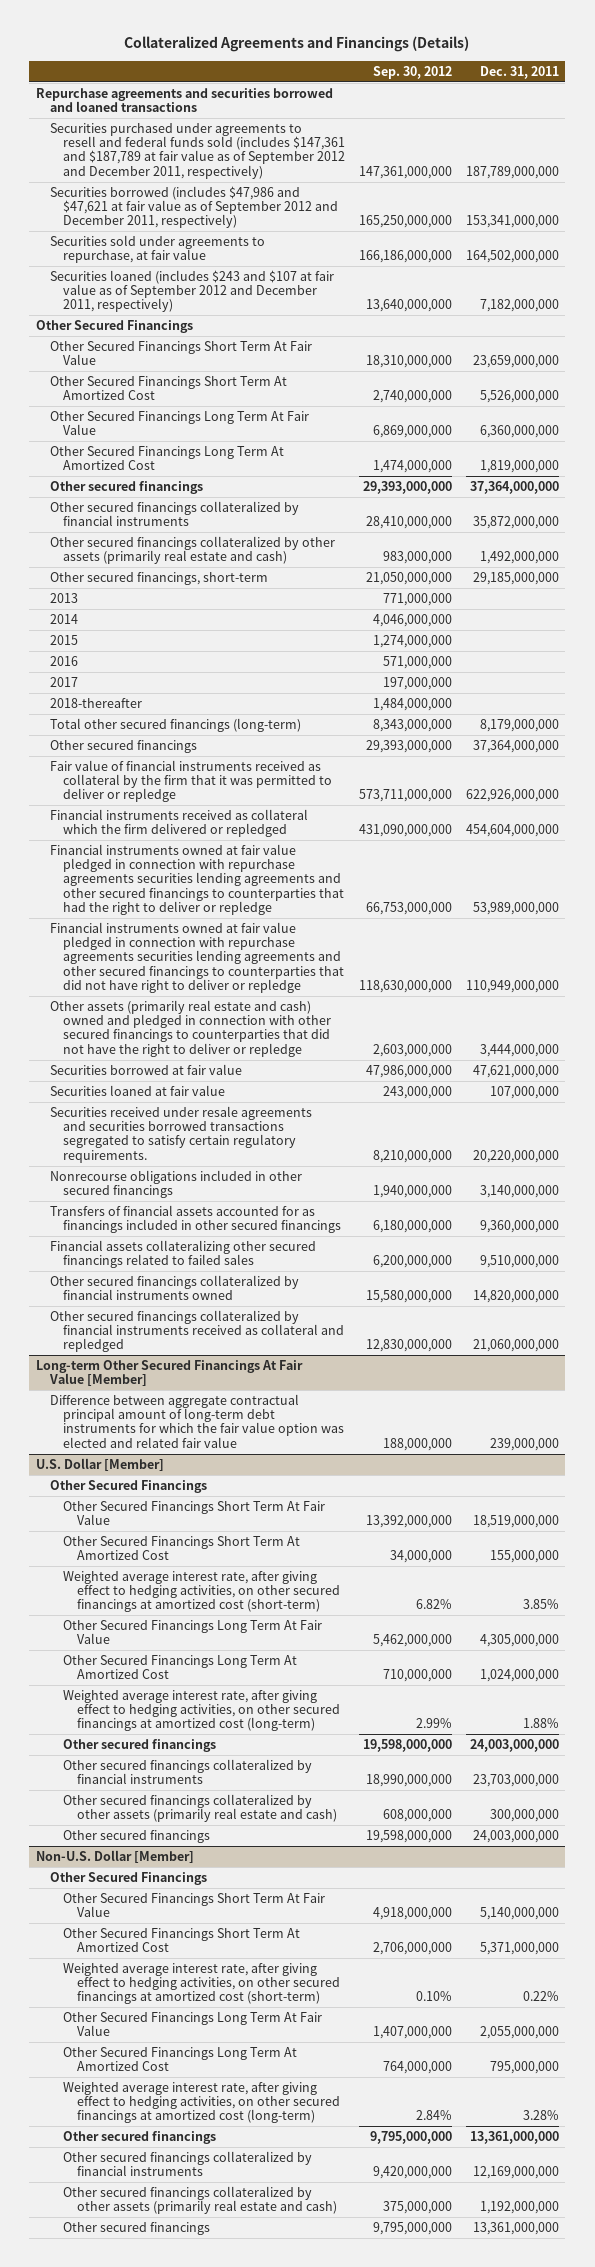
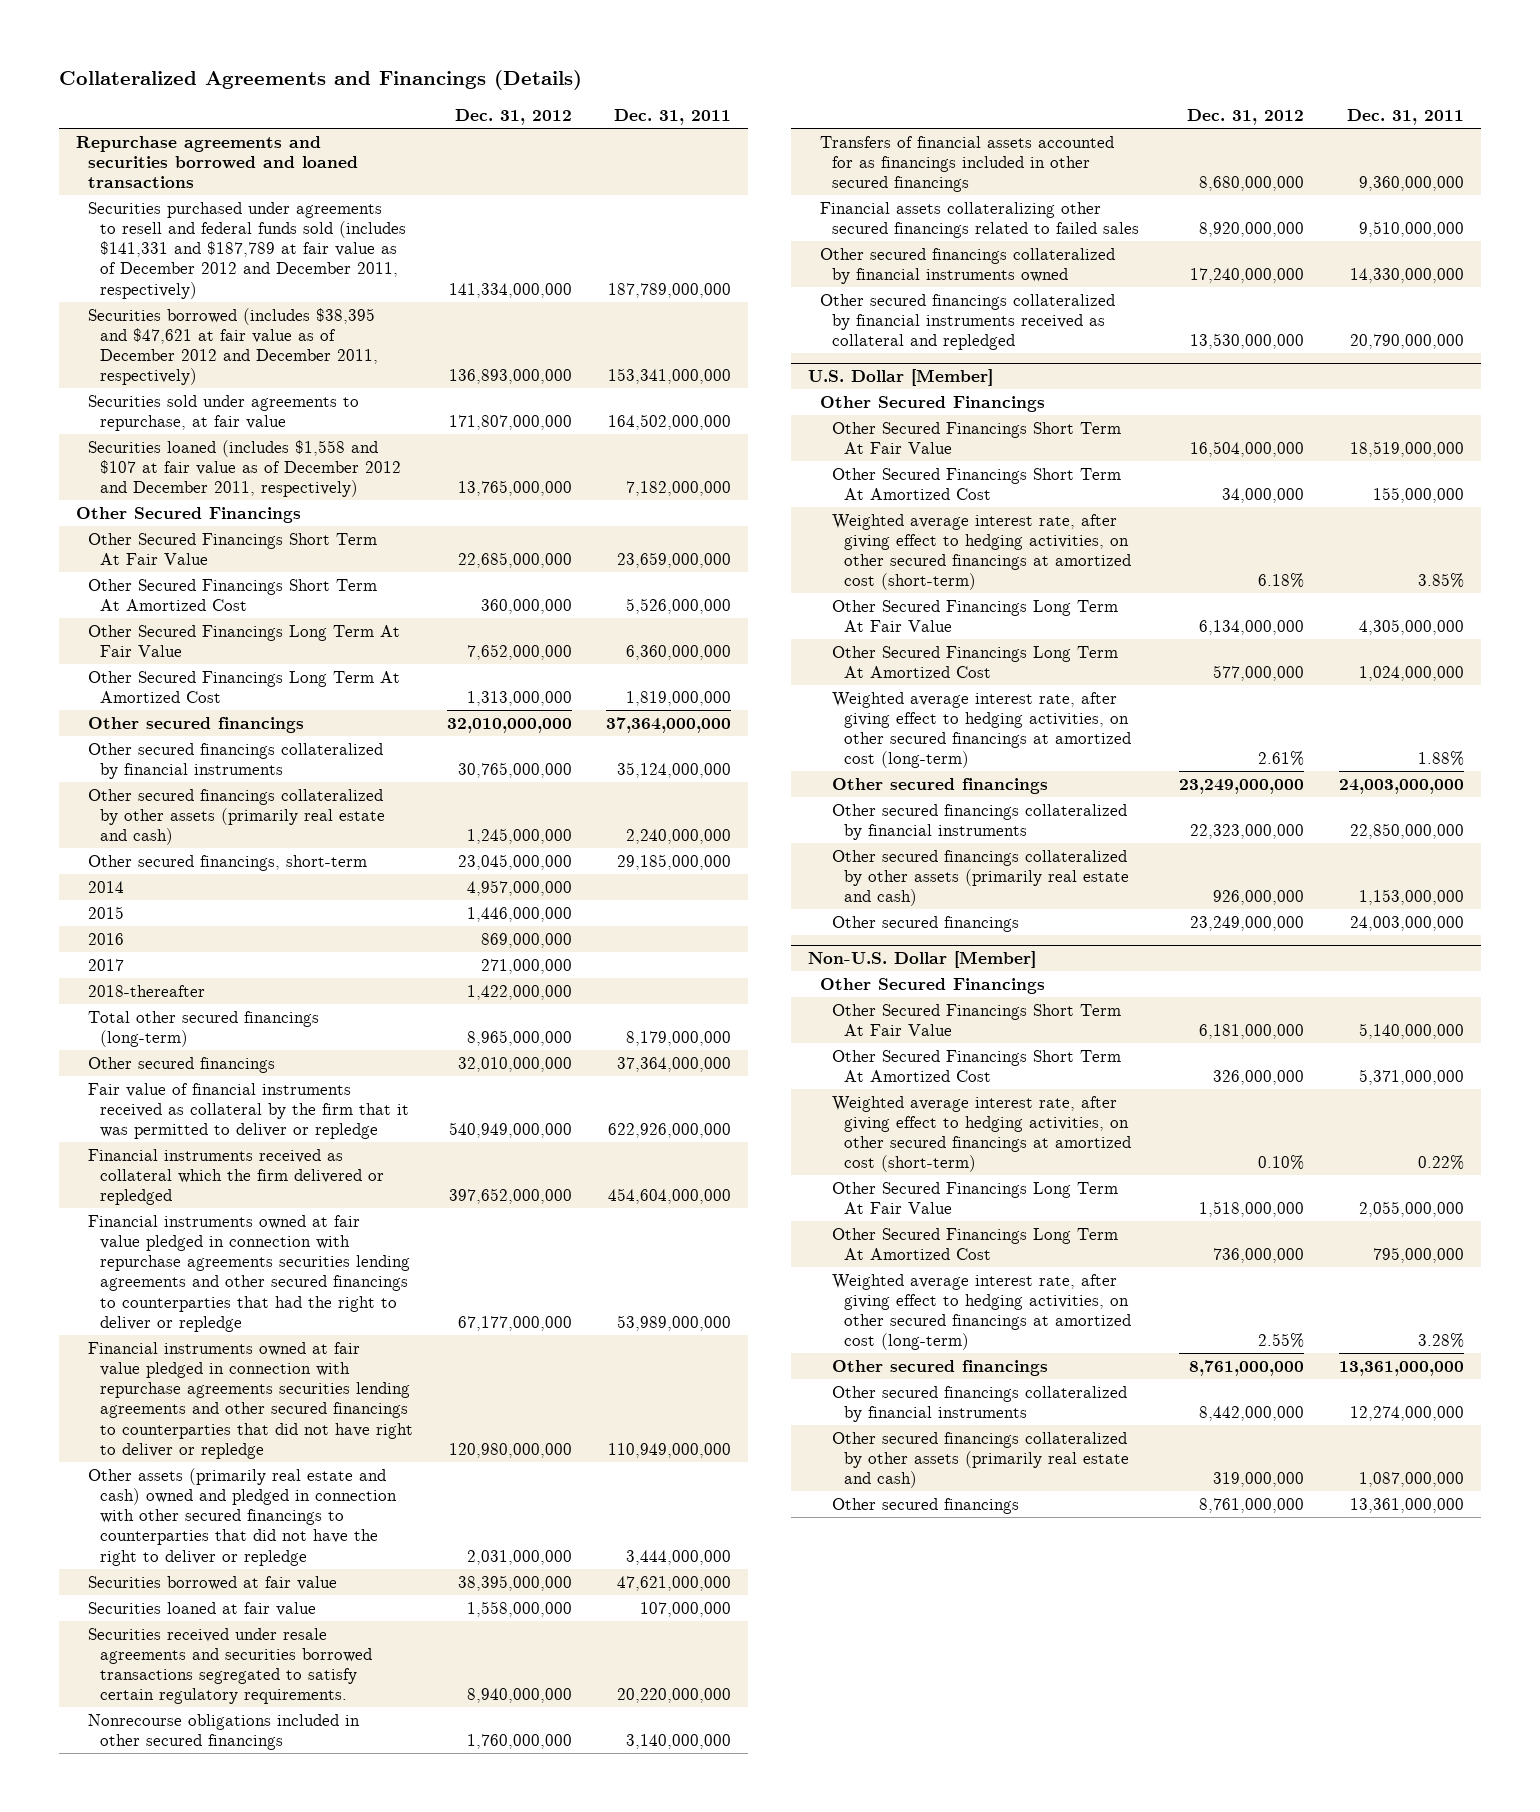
- | Sep. 30, 2012 | Dec. 31, 2011
+ | Dec. 31, 2012 | Dec. 31, 2011
- Securities purchased under agreements to resell and federal funds sold (includes $147,361 and $187,789 at fair value as of September 2012 and December 2011, respectively) | 147,361,000,000 | 187,789,000,000
- Securities borrowed (includes $47,986 and $47,621 at fair value as of September 2012 and December 2011, respectively) | 165,250,000,000 | 153,341,000,000
+ Securities purchased under agreements to resell and federal funds sold (includes $141,331 and $187,789 at fair value as of December 2012 and December 2011, respectively) | 141,334,000,000 | 187,789,000,000
+ Securities borrowed (includes $38,395 and $47,621 at fair value as of December 2012 and December 2011, respectively) | 136,893,000,000 | 153,341,000,000
- Securities loaned (includes $243 and $107 at fair value as of September 2012 and December 2011, respectively) | 13,640,000,000 | 7,182,000,000
+ Securities loaned (includes $1,558 and $107 at fair value as of December 2012 and December 2011, respectively) | 13,765,000,000 | 7,182,000,000
- Other secured financings collateralized by financial instruments | 28,410,000,000 | 35,872,000,000
- Other secured financings collateralized by other assets (primarily real estate and cash) | 983,000,000 | 1,492,000,000
+ Other secured financings collateralized by financial instruments | 30,765,000,000 | 35,124,000,000
+ Other secured financings collateralized by other assets (primarily real estate and cash) | 1,245,000,000 | 2,240,000,000
- 2013 | 771,000,000 |
- Other secured financings collateralized by financial instruments owned | 15,580,000,000 | 14,820,000,000
- Other secured financings collateralized by financial instruments received as collateral and repledged | 12,830,000,000 | 21,060,000,000
- Long-term Other Secured Financings At Fair Value [Member]
- Difference between aggregate contractual principal amount of long-term debt instruments for which the fair value option was elected and related fair value | 188,000,000 | 239,000,000
+ Other secured financings collateralized by financial instruments owned | 17,240,000,000 | 14,330,000,000
+ Other secured financings collateralized by financial instruments received as collateral and repledged | 13,530,000,000 | 20,790,000,000
@ U.S. Dollar [Member]
- Other secured financings collateralized by financial instruments | 18,990,000,000 | 23,703,000,000
- Other secured financings collateralized by other assets (primarily real estate and cash) | 608,000,000 | 300,000,000
+ Other secured financings collateralized by financial instruments | 22,323,000,000 | 22,850,000,000
+ Other secured financings collateralized by other assets (primarily real estate and cash) | 926,000,000 | 1,153,000,000
@ Non-U.S. Dollar [Member]
- Other secured financings collateralized by financial instruments | 9,420,000,000 | 12,169,000,000
- Other secured financings collateralized by other assets (primarily real estate and cash) | 375,000,000 | 1,192,000,000
+ Other secured financings collateralized by financial instruments | 8,442,000,000 | 12,274,000,000
+ Other secured financings collateralized by other assets (primarily real estate and cash) | 319,000,000 | 1,087,000,000

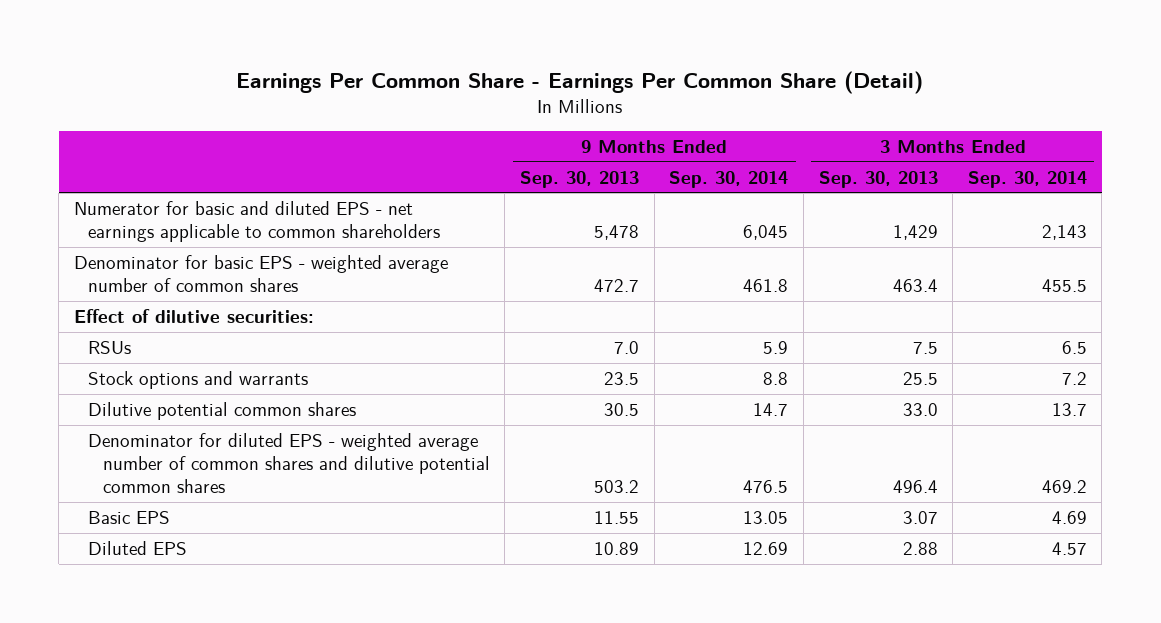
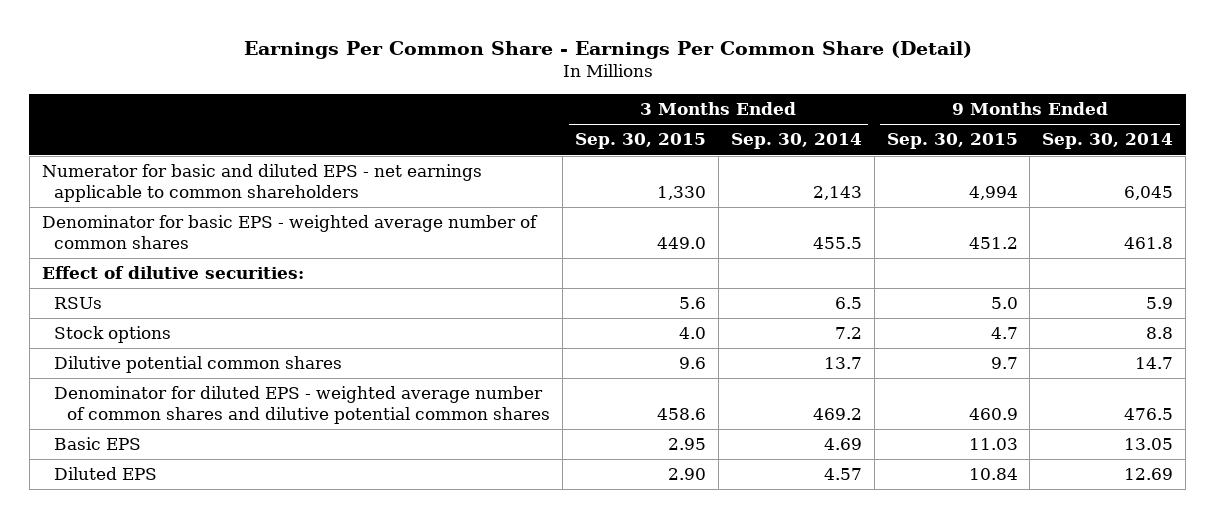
- | 9 Months Ended Sep. 30, 2013 | 9 Months Ended Sep. 30, 2014 | 3 Months Ended Sep. 30, 2013 | 3 Months Ended Sep. 30, 2014
+ | 3 Months Ended Sep. 30, 2015 | 3 Months Ended Sep. 30, 2014 | 9 Months Ended Sep. 30, 2015 | 9 Months Ended Sep. 30, 2014
- Stock options and warrants | 23.5 | 8.8 | 25.5 | 7.2
+ Stock options | 4.0 | 7.2 | 4.7 | 8.8

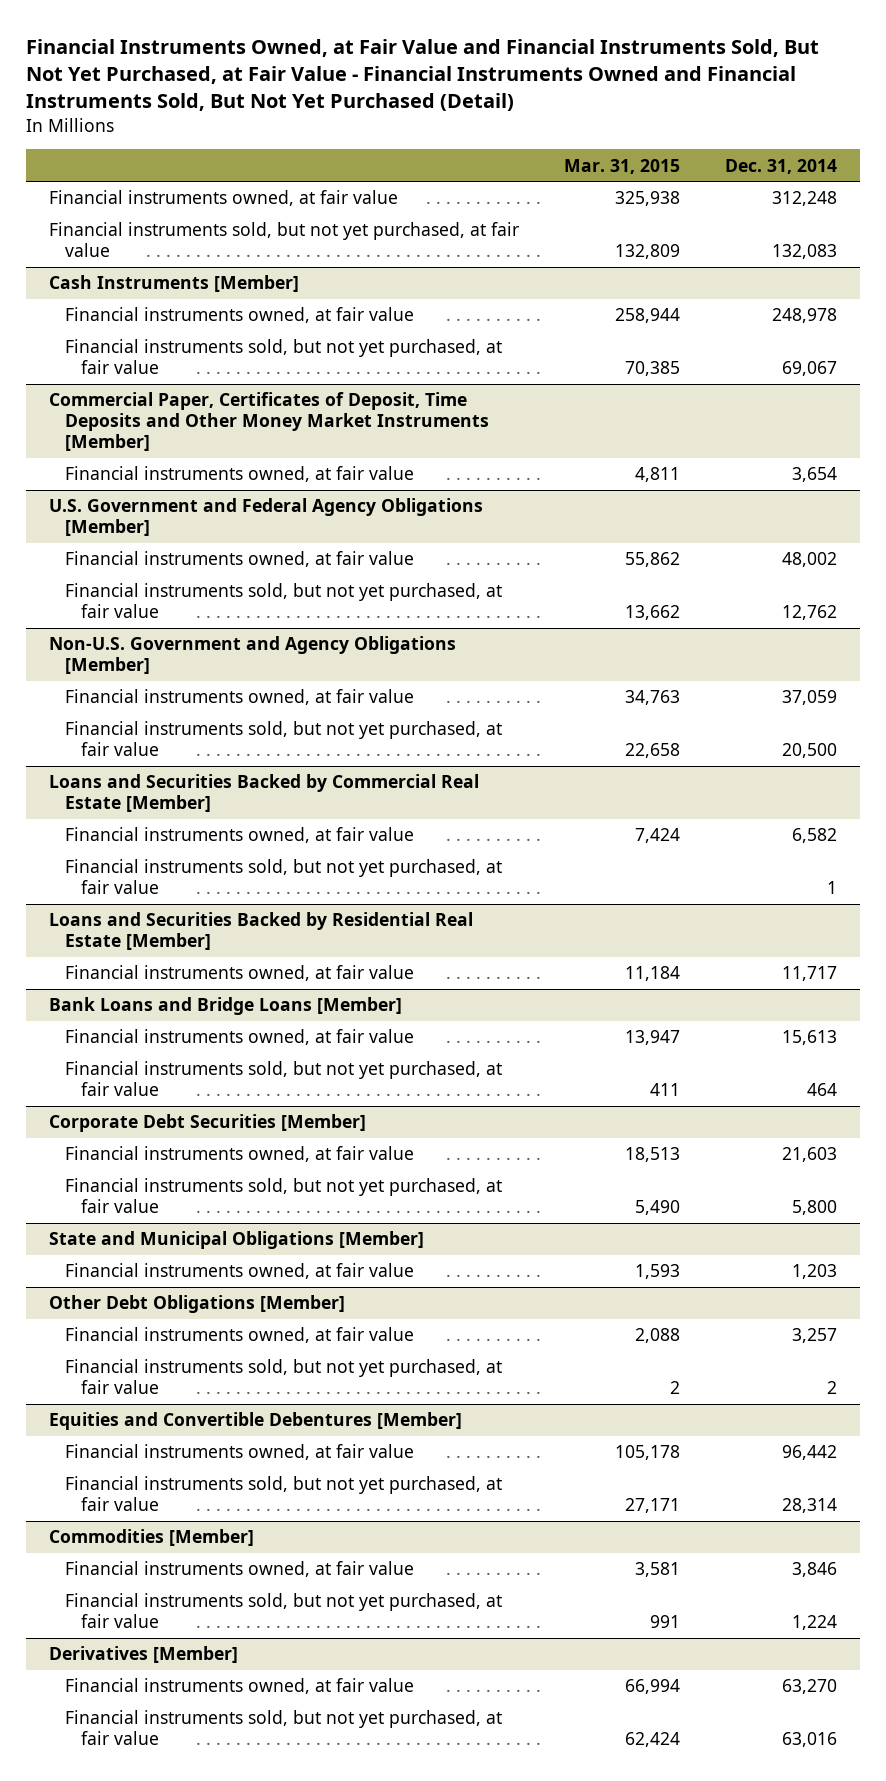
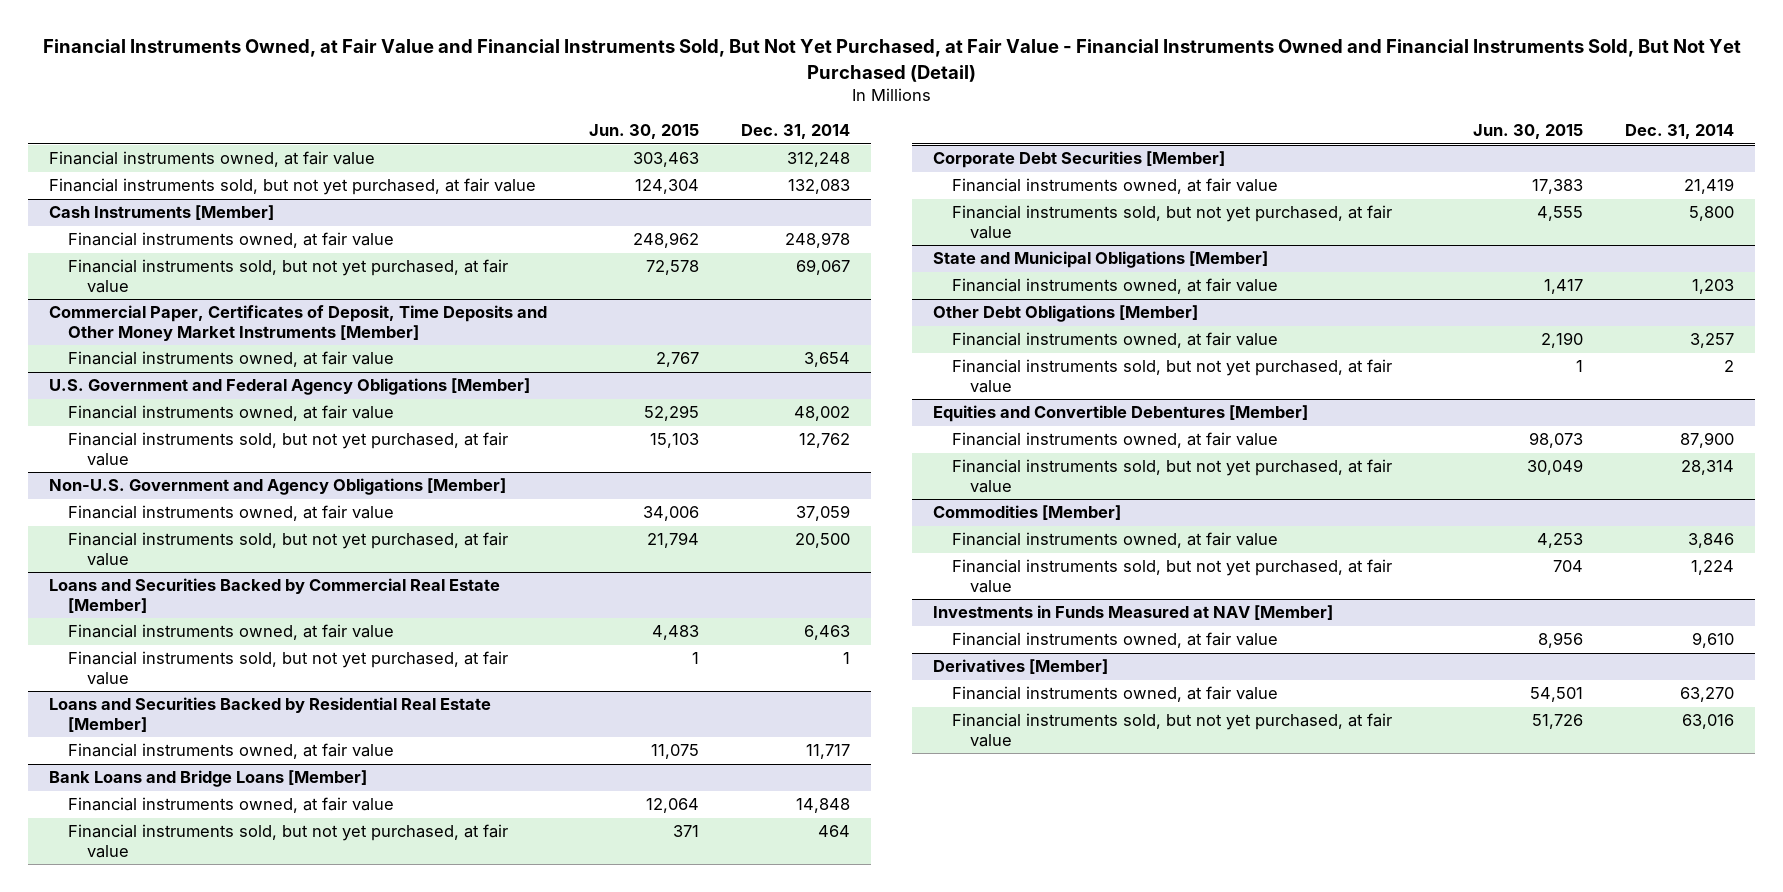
- | Mar. 31, 2015 | Dec. 31, 2014
+ | Jun. 30, 2015 | Dec. 31, 2014
@ Loans and Securities Backed by Commercial Real Estate [Member]
- Financial instruments owned, at fair value | 7,424 | 6,582
+ Financial instruments owned, at fair value | 4,483 | 6,463
@ Bank Loans and Bridge Loans [Member]
- Financial instruments owned, at fair value | 13,947 | 15,613
+ Financial instruments owned, at fair value | 12,064 | 14,848
@ Corporate Debt Securities [Member]
- Financial instruments owned, at fair value | 18,513 | 21,603
+ Financial instruments owned, at fair value | 17,383 | 21,419
@ Equities and Convertible Debentures [Member]
- Financial instruments owned, at fair value | 105,178 | 96,442
+ Financial instruments owned, at fair value | 98,073 | 87,900
+ Investments in Funds Measured at NAV [Member]
+ Financial instruments owned, at fair value | 8,956 | 9,610

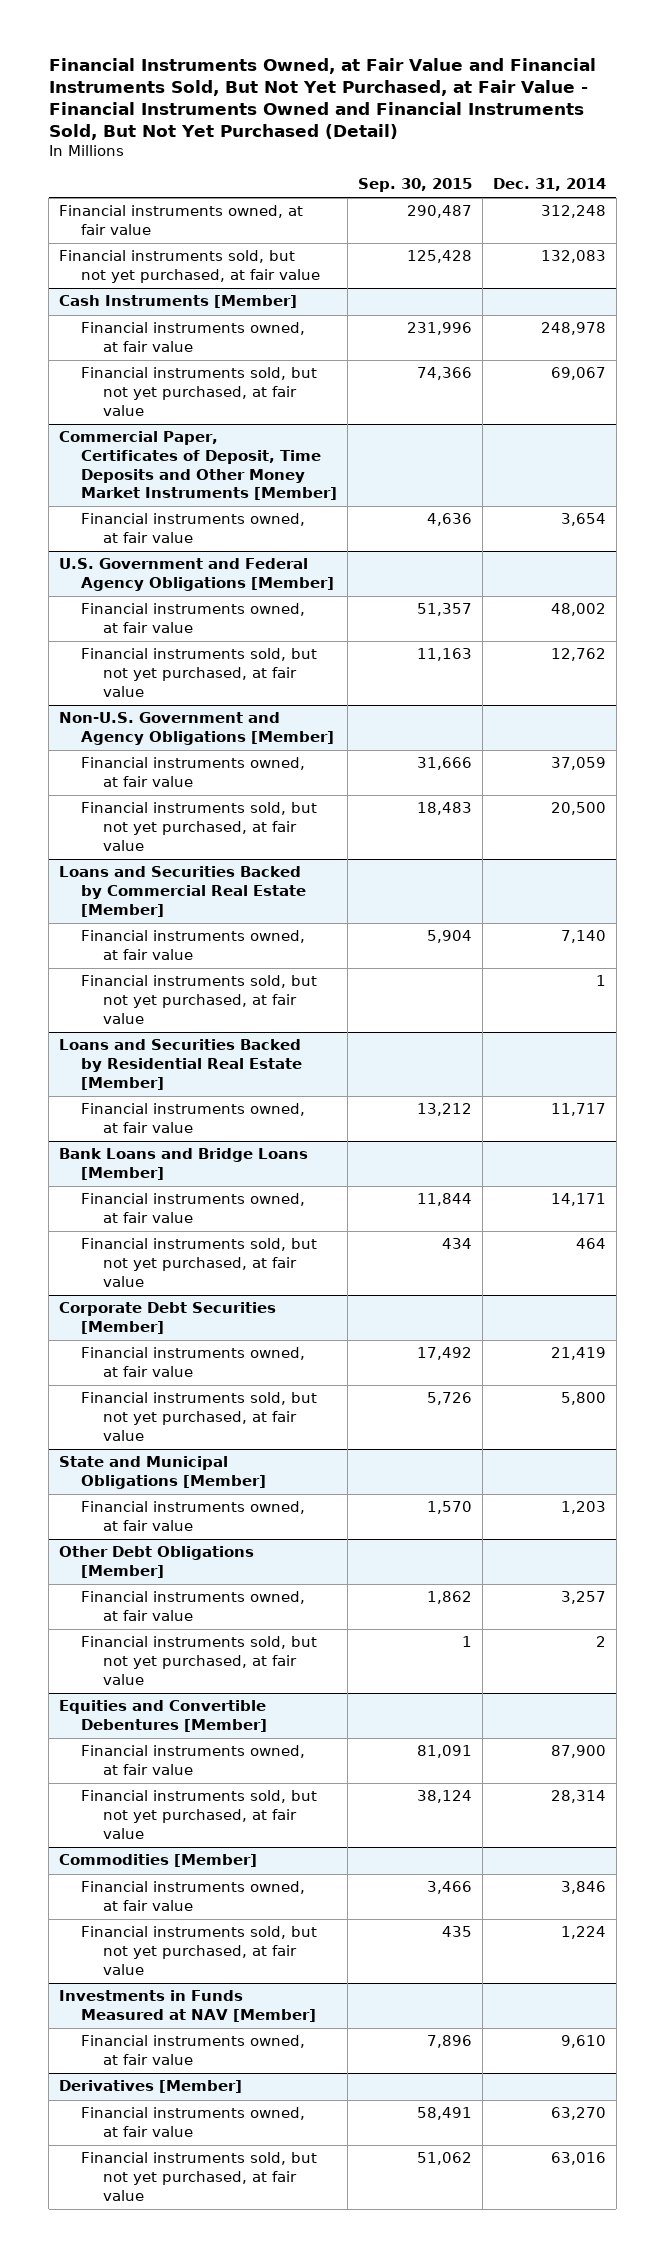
- | Jun. 30, 2015 | Dec. 31, 2014
+ | Sep. 30, 2015 | Dec. 31, 2014
@ Loans and Securities Backed by Commercial Real Estate [Member]
- Financial instruments owned, at fair value | 4,483 | 6,463
+ Financial instruments owned, at fair value | 5,904 | 7,140
@ Bank Loans and Bridge Loans [Member]
- Financial instruments owned, at fair value | 12,064 | 14,848
+ Financial instruments owned, at fair value | 11,844 | 14,171

